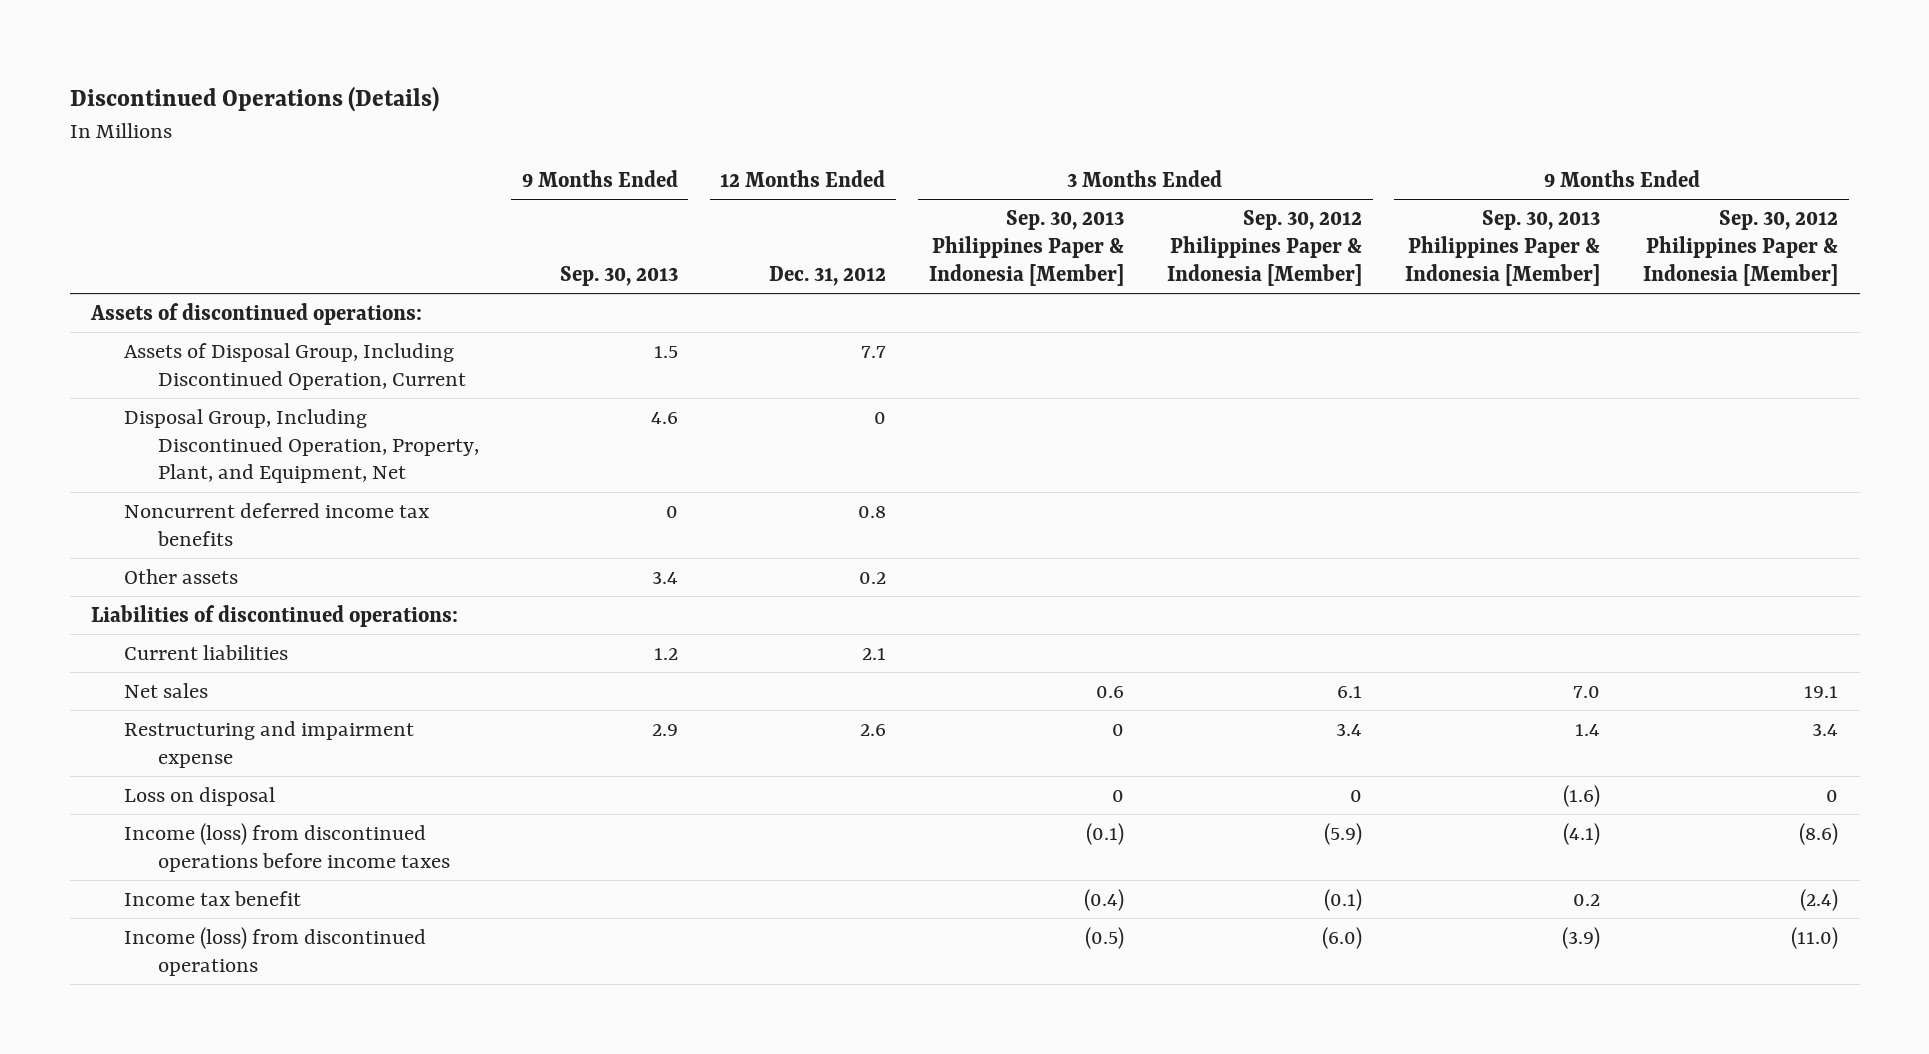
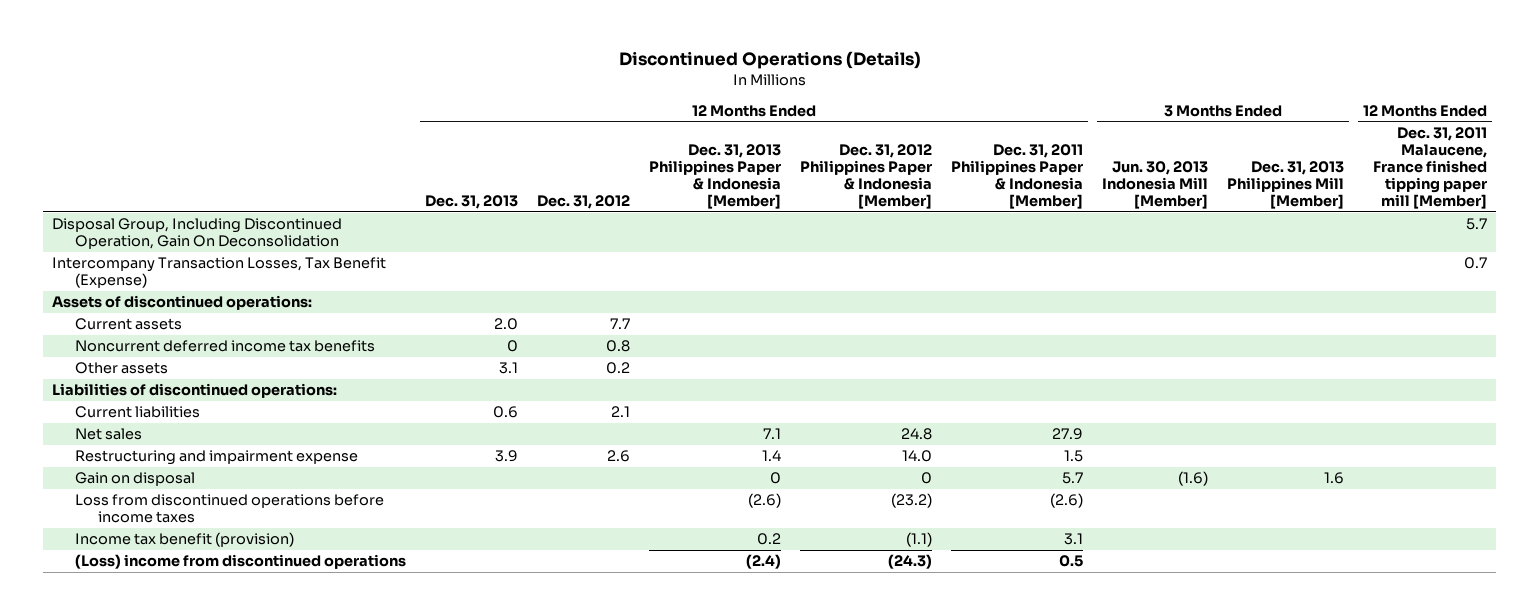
- | 9 Months Ended Sep. 30, 2013 | 12 Months Ended Dec. 31, 2012 | 3 Months Ended Sep. 30, 2013 Philippines Paper & Indonesia [Member] | 3 Months Ended Sep. 30, 2012 Philippines Paper & Indonesia [Member] | 9 Months Ended Sep. 30, 2013 Philippines Paper & Indonesia [Member] | 9 Months Ended Sep. 30, 2012 Philippines Paper & Indonesia [Member]
+ | 12 Months Ended Dec. 31, 2013 | 12 Months Ended Dec. 31, 2012 | 12 Months Ended Dec. 31, 2013 Philippines Paper & Indonesia [Member] | 12 Months Ended Dec. 31, 2012 Philippines Paper & Indonesia [Member] | 12 Months Ended Dec. 31, 2011 Philippines Paper & Indonesia [Member] | 3 Months Ended Jun. 30, 2013 Indonesia Mill [Member] | 3 Months Ended Dec. 31, 2013 Philippines Mill [Member] | 12 Months Ended Dec. 31, 2011 Malaucene, France finished tipping paper mill [Member]
+ Disposal Group, Including Discontinued Operation, Gain On Deconsolidation | | | | | | | | 5.7
+ Intercompany Transaction Losses, Tax Benefit (Expense) | | | | | | | | 0.7
- Assets of Disposal Group, Including Discontinued Operation, Current | 1.5 | 7.7 | | | |
- Disposal Group, Including Discontinued Operation, Property, Plant, and Equipment, Net | 4.6 | 0 | | | |
+ Current assets | 2.0 | 7.7 | | | | | |
- Loss on disposal | | | 0 | 0 | (1.6) | 0
- Income (loss) from discontinued operations before income taxes | | | (0.1) | (5.9) | (4.1) | (8.6)
- Income tax benefit | | | (0.4) | (0.1) | 0.2 | (2.4)
- Income (loss) from discontinued operations | | | (0.5) | (6.0) | (3.9) | (11.0)
+ Gain on disposal | | | 0 | 0 | 5.7 | (1.6) | 1.6 |
+ Loss from discontinued operations before income taxes | | | (2.6) | (23.2) | (2.6) | | |
+ Income tax benefit (provision) | | | 0.2 | (1.1) | 3.1 | | |
+ (Loss) income from discontinued operations | | | (2.4) | (24.3) | 0.5 | | |

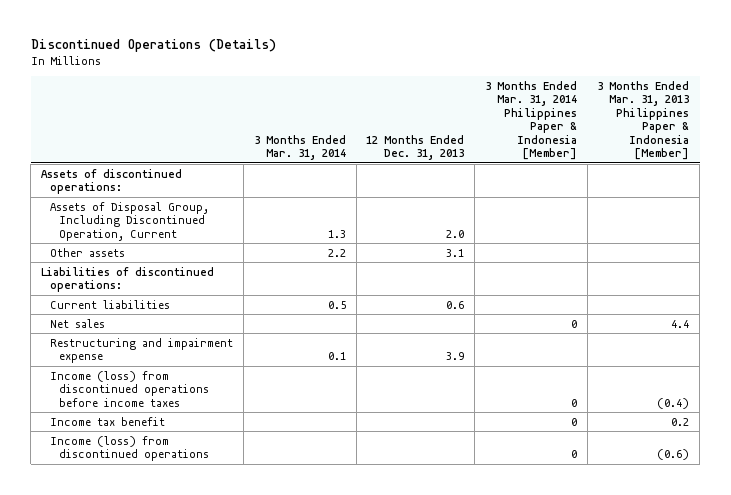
- | 12 Months Ended Dec. 31, 2013 | 12 Months Ended Dec. 31, 2012 | 12 Months Ended Dec. 31, 2013 Philippines Paper & Indonesia [Member] | 12 Months Ended Dec. 31, 2012 Philippines Paper & Indonesia [Member] | 12 Months Ended Dec. 31, 2011 Philippines Paper & Indonesia [Member] | 3 Months Ended Jun. 30, 2013 Indonesia Mill [Member] | 3 Months Ended Dec. 31, 2013 Philippines Mill [Member] | 12 Months Ended Dec. 31, 2011 Malaucene, France finished tipping paper mill [Member]
+ | 3 Months Ended Mar. 31, 2014 | 12 Months Ended Dec. 31, 2013 | 3 Months Ended Mar. 31, 2014 Philippines Paper & Indonesia [Member] | 3 Months Ended Mar. 31, 2013 Philippines Paper & Indonesia [Member]
- Disposal Group, Including Discontinued Operation, Gain On Deconsolidation | | | | | | | | 5.7
- Intercompany Transaction Losses, Tax Benefit (Expense) | | | | | | | | 0.7
- Current assets | 2.0 | 7.7 | | | | | |
- Noncurrent deferred income tax benefits | 0 | 0.8 | | | | | |
+ Assets of Disposal Group, Including Discontinued Operation, Current | 1.3 | 2.0 | |
- Gain on disposal | | | 0 | 0 | 5.7 | (1.6) | 1.6 |
- Loss from discontinued operations before income taxes | | | (2.6) | (23.2) | (2.6) | | |
- Income tax benefit (provision) | | | 0.2 | (1.1) | 3.1 | | |
- (Loss) income from discontinued operations | | | (2.4) | (24.3) | 0.5 | | |
+ Income (loss) from discontinued operations before income taxes | | | 0 | (0.4)
+ Income tax benefit | | | 0 | 0.2
+ Income (loss) from discontinued operations | | | 0 | (0.6)

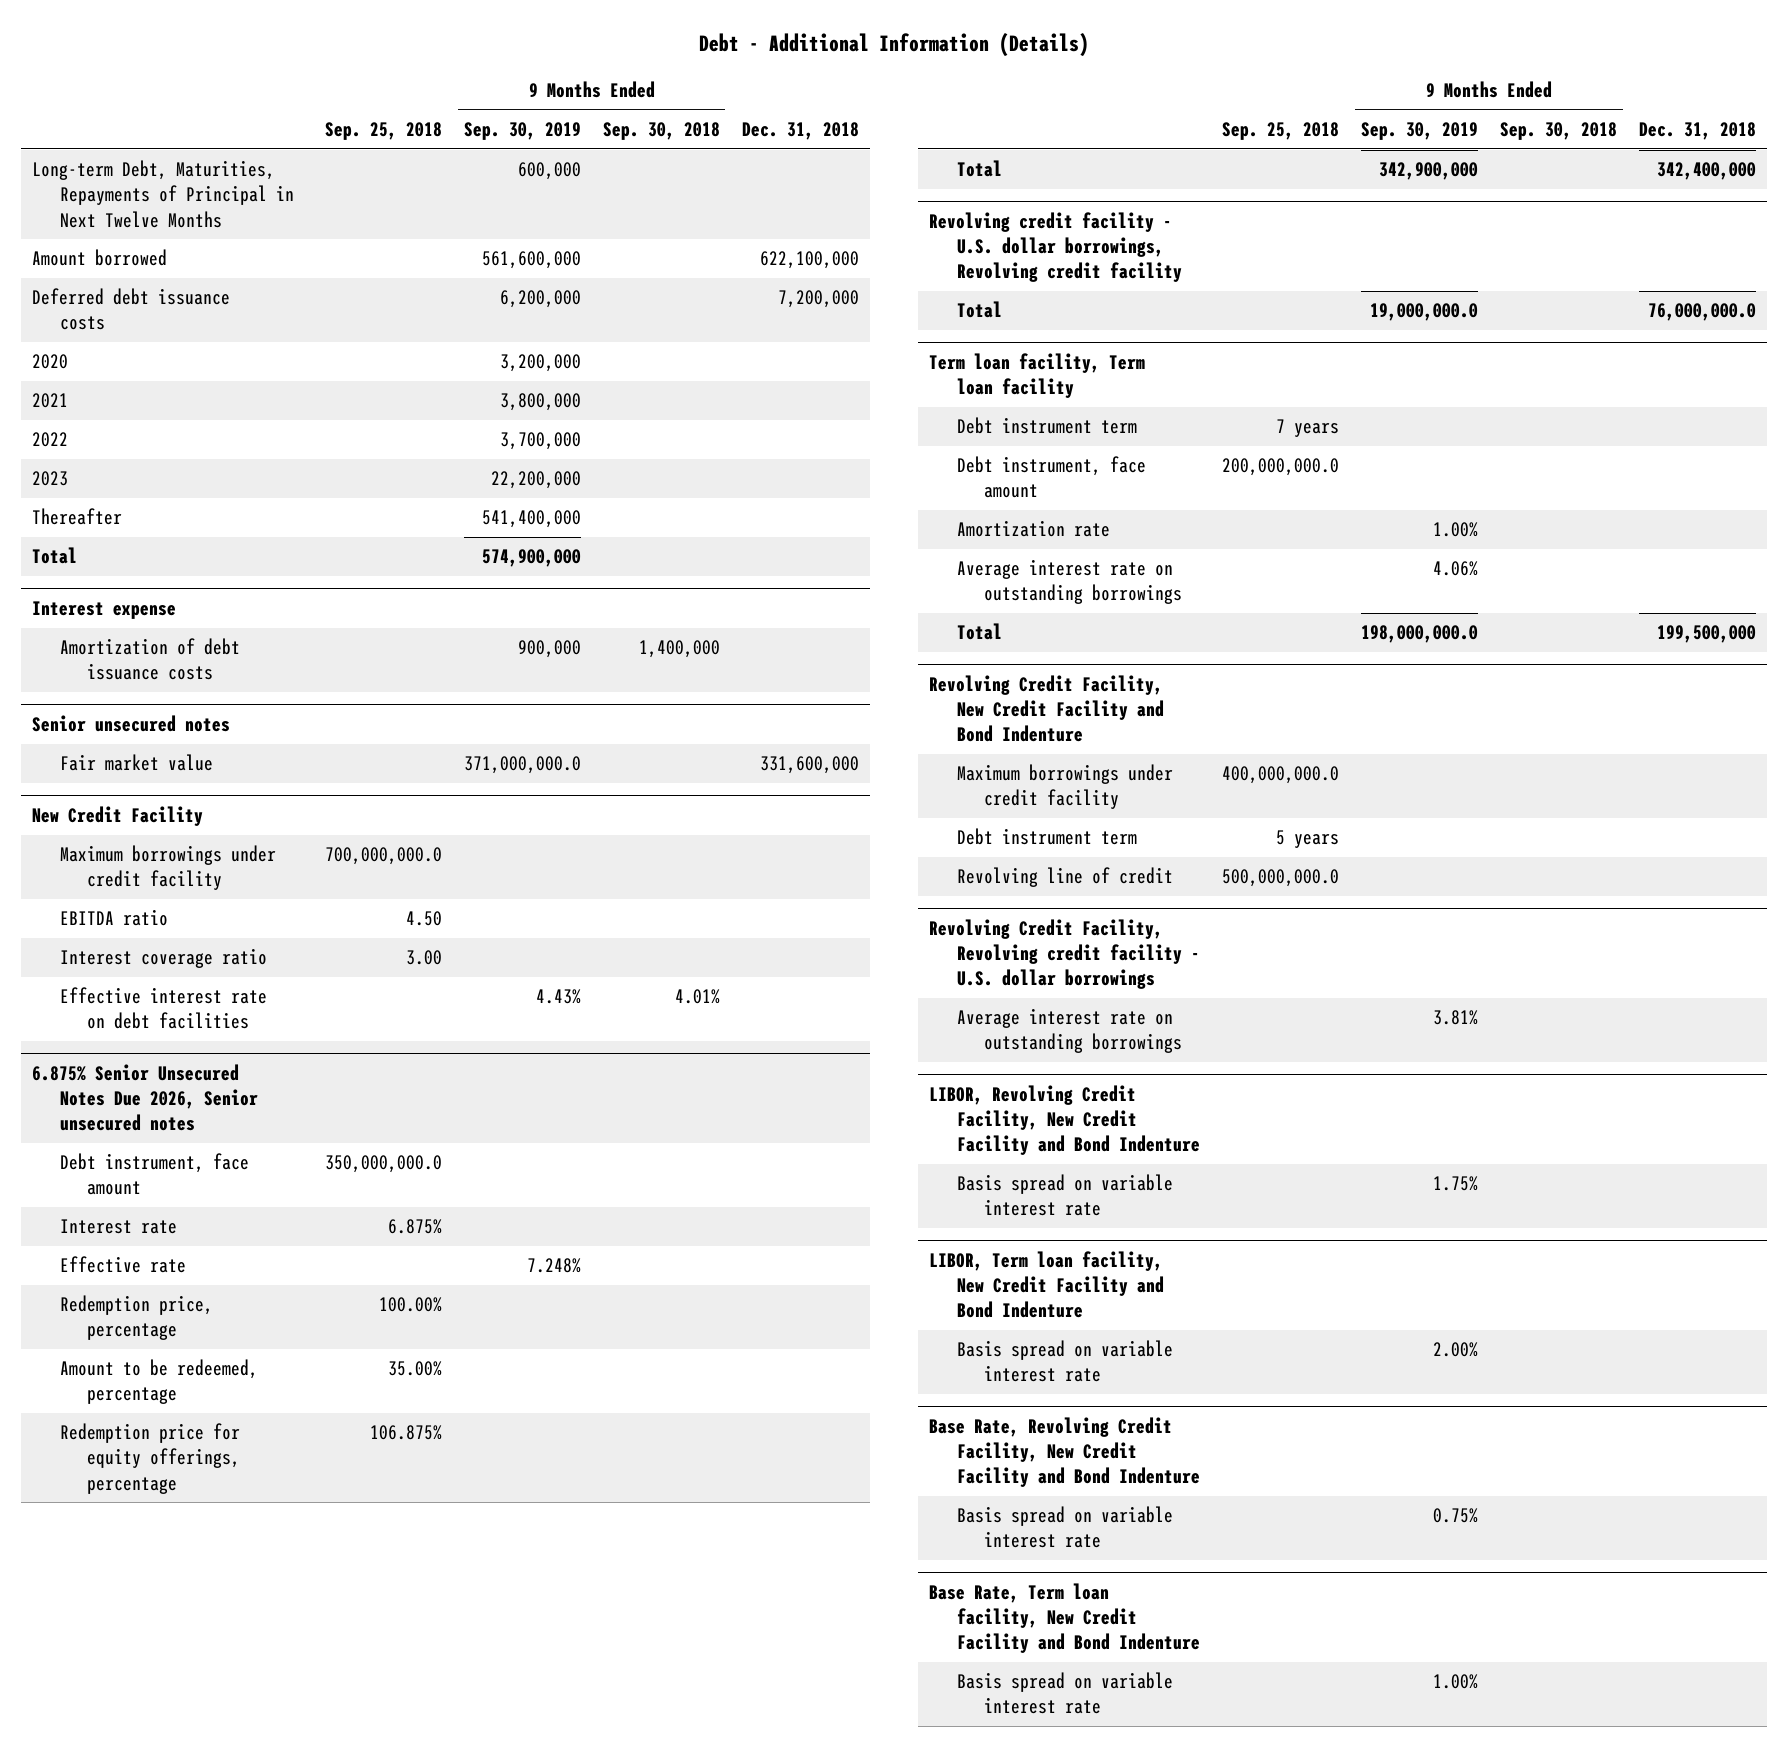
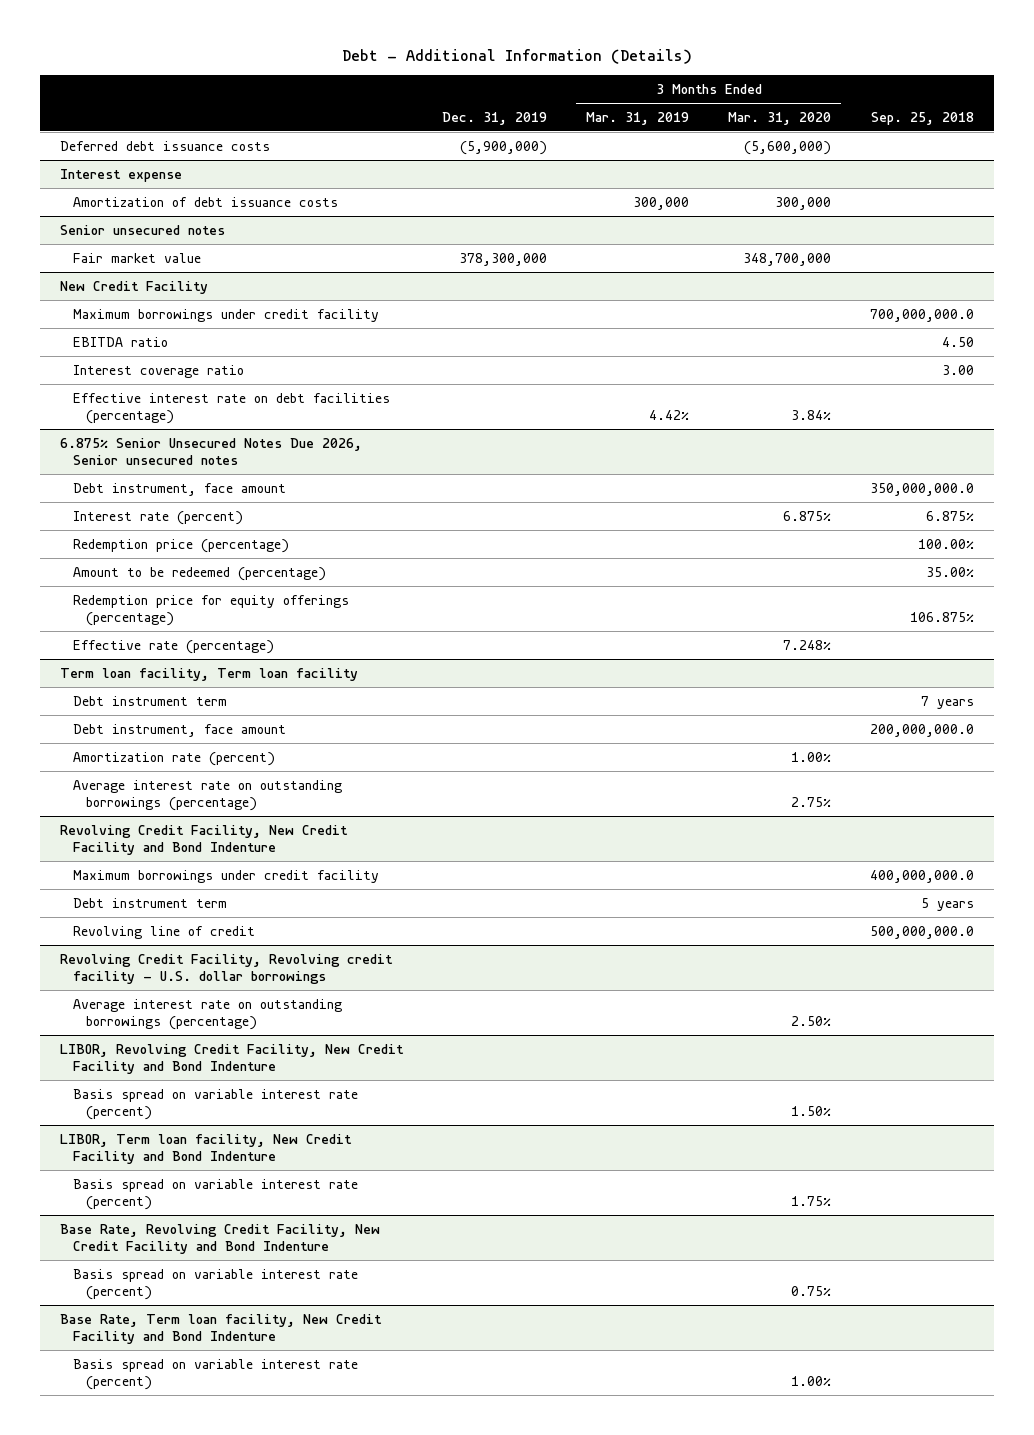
- | Sep. 25, 2018 | 9 Months Ended Sep. 30, 2019 | 9 Months Ended Sep. 30, 2018 | Dec. 31, 2018
+ | Dec. 31, 2019 | 3 Months Ended Mar. 31, 2019 | 3 Months Ended Mar. 31, 2020 | Sep. 25, 2018
- Long-term Debt, Maturities, Repayments of Principal in Next Twelve Months | | 600,000 | |
- Amount borrowed | | 561,600,000 | | 622,100,000
- 2020 | | 3,200,000 | |
- 2021 | | 3,800,000 | |
- 2022 | | 3,700,000 | |
- 2023 | | 22,200,000 | |
- Thereafter | | 541,400,000 | |
- Total | | 574,900,000 | |
@ New Credit Facility
- Effective interest rate on debt facilities | | 4.43% | 4.01% |
+ Effective interest rate on debt facilities (percentage) | | 4.42% | 3.84% |
@ 6.875% Senior Unsecured Notes Due 2026, Senior unsecured notes
- Interest rate | 6.875% | | |
- Effective rate | | 7.248% | |
- Redemption price, percentage | 100.00% | | |
- Amount to be redeemed, percentage | 35.00% | | |
- Redemption price for equity offerings, percentage | 106.875% | | |
- Total | | 342,900,000 | | 342,400,000
- Revolving credit facility - U.S. dollar borrowings, Revolving credit facility
- Total | | 19,000,000.0 | | 76,000,000.0
@ 6.875% Senior Unsecured Notes Due 2026, Senior unsecured notes
+ Interest rate (percent) | | | 6.875% | 6.875%
+ Redemption price (percentage) | | | | 100.00%
+ Amount to be redeemed (percentage) | | | | 35.00%
+ Redemption price for equity offerings (percentage) | | | | 106.875%
+ Effective rate (percentage) | | | 7.248% |
@ Term loan facility, Term loan facility
- Amortization rate | | 1.00% | |
- Average interest rate on outstanding borrowings | | 4.06% | |
- Total | | 198,000,000.0 | | 199,500,000
+ Amortization rate (percent) | | | 1.00% |
+ Average interest rate on outstanding borrowings (percentage) | | | 2.75% |
@ Revolving Credit Facility, Revolving credit facility - U.S. dollar borrowings
- Average interest rate on outstanding borrowings | | 3.81% | |
+ Average interest rate on outstanding borrowings (percentage) | | | 2.50% |
@ LIBOR, Revolving Credit Facility, New Credit Facility and Bond Indenture
- Basis spread on variable interest rate | | 1.75% | |
+ Basis spread on variable interest rate (percent) | | | 1.50% |
@ LIBOR, Term loan facility, New Credit Facility and Bond Indenture
- Basis spread on variable interest rate | | 2.00% | |
+ Basis spread on variable interest rate (percent) | | | 1.75% |
@ Base Rate, Revolving Credit Facility, New Credit Facility and Bond Indenture
- Basis spread on variable interest rate | | 0.75% | |
+ Basis spread on variable interest rate (percent) | | | 0.75% |
@ Base Rate, Term loan facility, New Credit Facility and Bond Indenture
- Basis spread on variable interest rate | | 1.00% | |
+ Basis spread on variable interest rate (percent) | | | 1.00% |

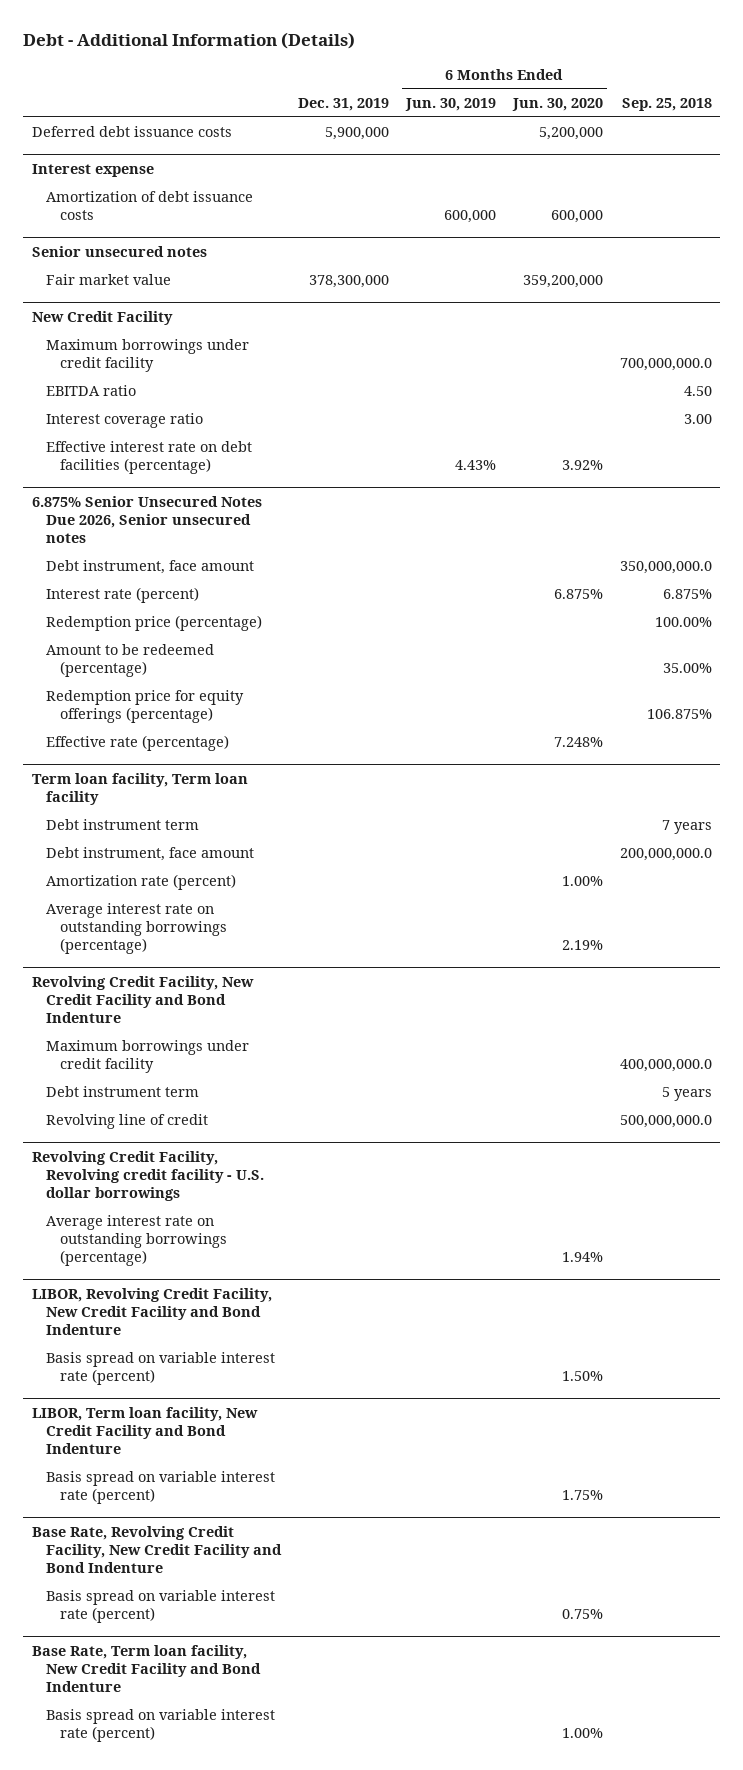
- | Dec. 31, 2019 | 3 Months Ended Mar. 31, 2019 | 3 Months Ended Mar. 31, 2020 | Sep. 25, 2018
+ | Dec. 31, 2019 | 6 Months Ended Jun. 30, 2019 | 6 Months Ended Jun. 30, 2020 | Sep. 25, 2018
- Deferred debt issuance costs | (5,900,000) | | (5,600,000) |
+ Deferred debt issuance costs | 5,900,000 | | 5,200,000 |

